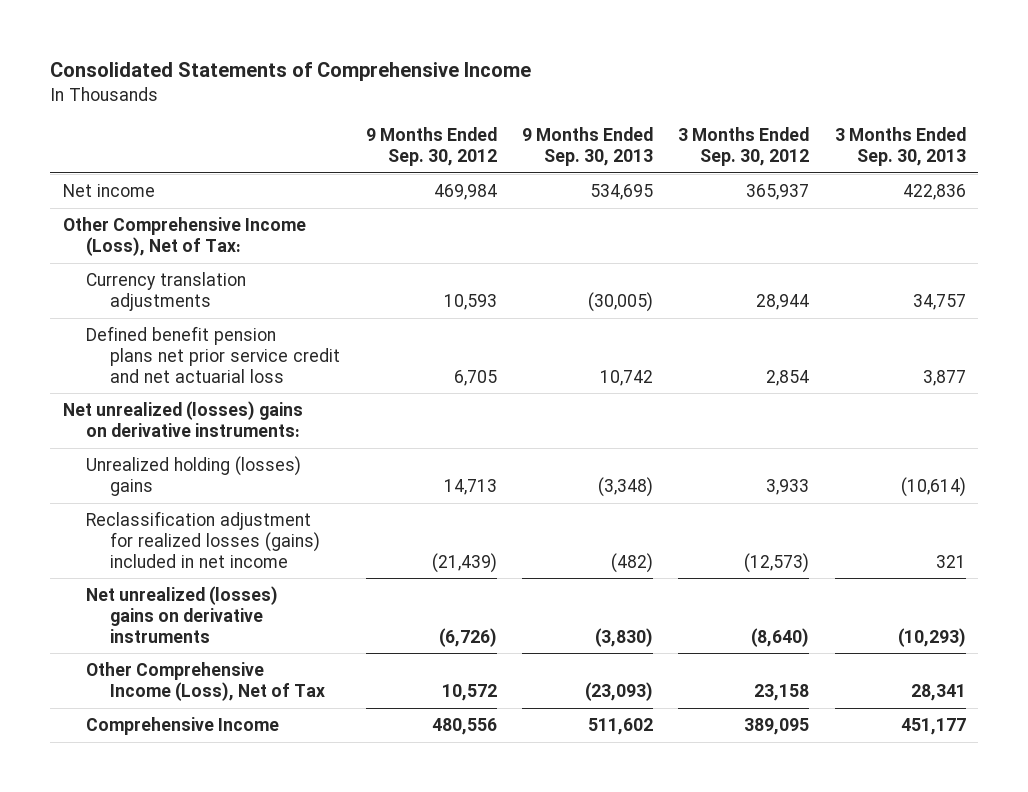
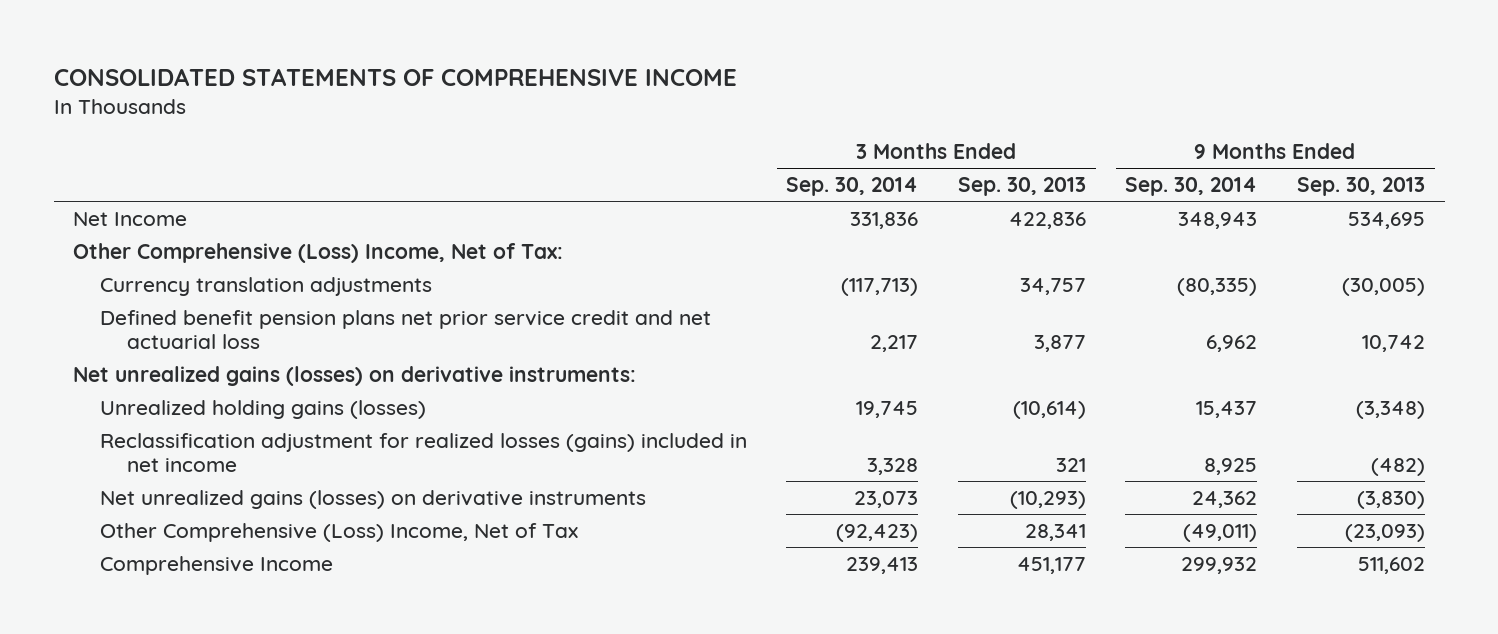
- Consolidated Statements of Comprehensive Income
+ CONSOLIDATED STATEMENTS OF COMPREHENSIVE INCOME
- | 9 Months Ended Sep. 30, 2012 | 9 Months Ended Sep. 30, 2013 | 3 Months Ended Sep. 30, 2012 | 3 Months Ended Sep. 30, 2013
+ | 3 Months Ended Sep. 30, 2014 | 3 Months Ended Sep. 30, 2013 | 9 Months Ended Sep. 30, 2014 | 9 Months Ended Sep. 30, 2013
- Net income | 469,984 | 534,695 | 365,937 | 422,836
- Other Comprehensive Income (Loss), Net of Tax:
+ Net Income | 331,836 | 422,836 | 348,943 | 534,695
+ Other Comprehensive (Loss) Income, Net of Tax:
- Net unrealized (losses) gains on derivative instruments:
- Unrealized holding (losses) gains | 14,713 | (3,348) | 3,933 | (10,614)
+ Net unrealized gains (losses) on derivative instruments:
+ Unrealized holding gains (losses) | 19,745 | (10,614) | 15,437 | (3,348)
- Net unrealized (losses) gains on derivative instruments | (6,726) | (3,830) | (8,640) | (10,293)
- Other Comprehensive Income (Loss), Net of Tax | 10,572 | (23,093) | 23,158 | 28,341
+ Net unrealized gains (losses) on derivative instruments | 23,073 | (10,293) | 24,362 | (3,830)
+ Other Comprehensive (Loss) Income, Net of Tax | (92,423) | 28,341 | (49,011) | (23,093)

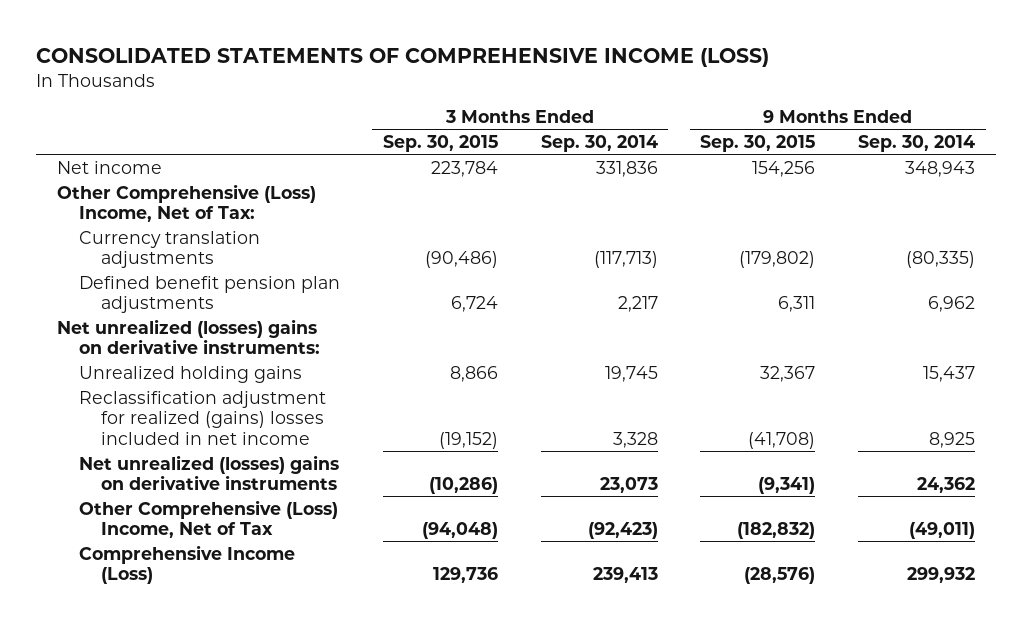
- CONSOLIDATED STATEMENTS OF COMPREHENSIVE INCOME
+ CONSOLIDATED STATEMENTS OF COMPREHENSIVE INCOME (LOSS)
- | 3 Months Ended Sep. 30, 2014 | 3 Months Ended Sep. 30, 2013 | 9 Months Ended Sep. 30, 2014 | 9 Months Ended Sep. 30, 2013
+ | 3 Months Ended Sep. 30, 2015 | 3 Months Ended Sep. 30, 2014 | 9 Months Ended Sep. 30, 2015 | 9 Months Ended Sep. 30, 2014
- Net Income | 331,836 | 422,836 | 348,943 | 534,695
+ Net income | 223,784 | 331,836 | 154,256 | 348,943
- Defined benefit pension plans net prior service credit and net actuarial loss | 2,217 | 3,877 | 6,962 | 10,742
- Net unrealized gains (losses) on derivative instruments:
- Unrealized holding gains (losses) | 19,745 | (10,614) | 15,437 | (3,348)
- Reclassification adjustment for realized losses (gains) included in net income | 3,328 | 321 | 8,925 | (482)
- Net unrealized gains (losses) on derivative instruments | 23,073 | (10,293) | 24,362 | (3,830)
+ Defined benefit pension plan adjustments | 6,724 | 2,217 | 6,311 | 6,962
+ Net unrealized (losses) gains on derivative instruments:
+ Unrealized holding gains | 8,866 | 19,745 | 32,367 | 15,437
+ Reclassification adjustment for realized (gains) losses included in net income | (19,152) | 3,328 | (41,708) | 8,925
+ Net unrealized (losses) gains on derivative instruments | (10,286) | 23,073 | (9,341) | 24,362
- Comprehensive Income | 239,413 | 451,177 | 299,932 | 511,602
+ Comprehensive Income (Loss) | 129,736 | 239,413 | (28,576) | 299,932

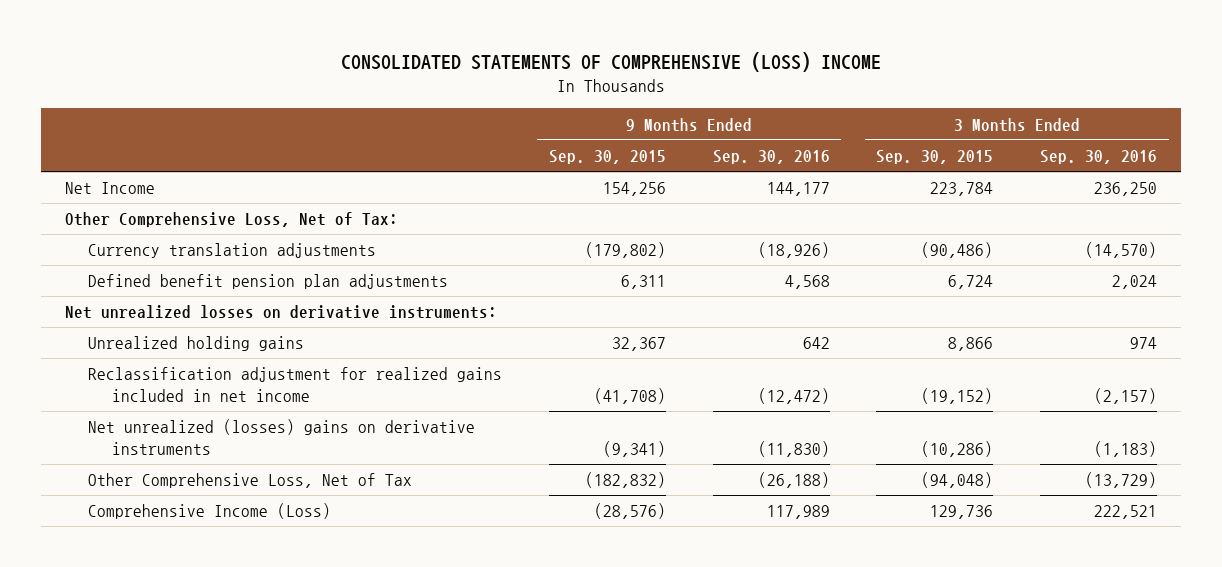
- CONSOLIDATED STATEMENTS OF COMPREHENSIVE INCOME (LOSS)
+ CONSOLIDATED STATEMENTS OF COMPREHENSIVE (LOSS) INCOME
- | 3 Months Ended Sep. 30, 2015 | 3 Months Ended Sep. 30, 2014 | 9 Months Ended Sep. 30, 2015 | 9 Months Ended Sep. 30, 2014
+ | 9 Months Ended Sep. 30, 2015 | 9 Months Ended Sep. 30, 2016 | 3 Months Ended Sep. 30, 2015 | 3 Months Ended Sep. 30, 2016
- Net income | 223,784 | 331,836 | 154,256 | 348,943
- Other Comprehensive (Loss) Income, Net of Tax:
+ Net Income | 154,256 | 144,177 | 223,784 | 236,250
+ Other Comprehensive Loss, Net of Tax:
- Net unrealized (losses) gains on derivative instruments:
+ Net unrealized losses on derivative instruments:
- Reclassification adjustment for realized (gains) losses included in net income | (19,152) | 3,328 | (41,708) | 8,925
+ Reclassification adjustment for realized gains included in net income | (41,708) | (12,472) | (19,152) | (2,157)
- Other Comprehensive (Loss) Income, Net of Tax | (94,048) | (92,423) | (182,832) | (49,011)
+ Other Comprehensive Loss, Net of Tax | (182,832) | (26,188) | (94,048) | (13,729)

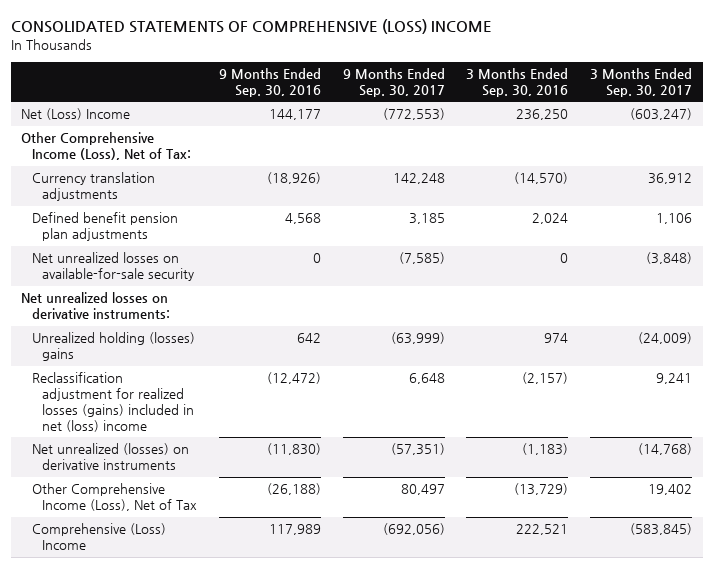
- | 9 Months Ended Sep. 30, 2015 | 9 Months Ended Sep. 30, 2016 | 3 Months Ended Sep. 30, 2015 | 3 Months Ended Sep. 30, 2016
+ | 9 Months Ended Sep. 30, 2016 | 9 Months Ended Sep. 30, 2017 | 3 Months Ended Sep. 30, 2016 | 3 Months Ended Sep. 30, 2017
- Net Income | 154,256 | 144,177 | 223,784 | 236,250
- Other Comprehensive Loss, Net of Tax:
+ Net (Loss) Income | 144,177 | (772,553) | 236,250 | (603,247)
+ Other Comprehensive Income (Loss), Net of Tax:
+ Net unrealized losses on available-for-sale security | 0 | (7,585) | 0 | (3,848)
- Unrealized holding gains | 32,367 | 642 | 8,866 | 974
- Reclassification adjustment for realized gains included in net income | (41,708) | (12,472) | (19,152) | (2,157)
- Net unrealized (losses) gains on derivative instruments | (9,341) | (11,830) | (10,286) | (1,183)
- Other Comprehensive Loss, Net of Tax | (182,832) | (26,188) | (94,048) | (13,729)
- Comprehensive Income (Loss) | (28,576) | 117,989 | 129,736 | 222,521
+ Unrealized holding (losses) gains | 642 | (63,999) | 974 | (24,009)
+ Reclassification adjustment for realized losses (gains) included in net (loss) income | (12,472) | 6,648 | (2,157) | 9,241
+ Net unrealized (losses) on derivative instruments | (11,830) | (57,351) | (1,183) | (14,768)
+ Other Comprehensive Income (Loss), Net of Tax | (26,188) | 80,497 | (13,729) | 19,402
+ Comprehensive (Loss) Income | 117,989 | (692,056) | 222,521 | (583,845)

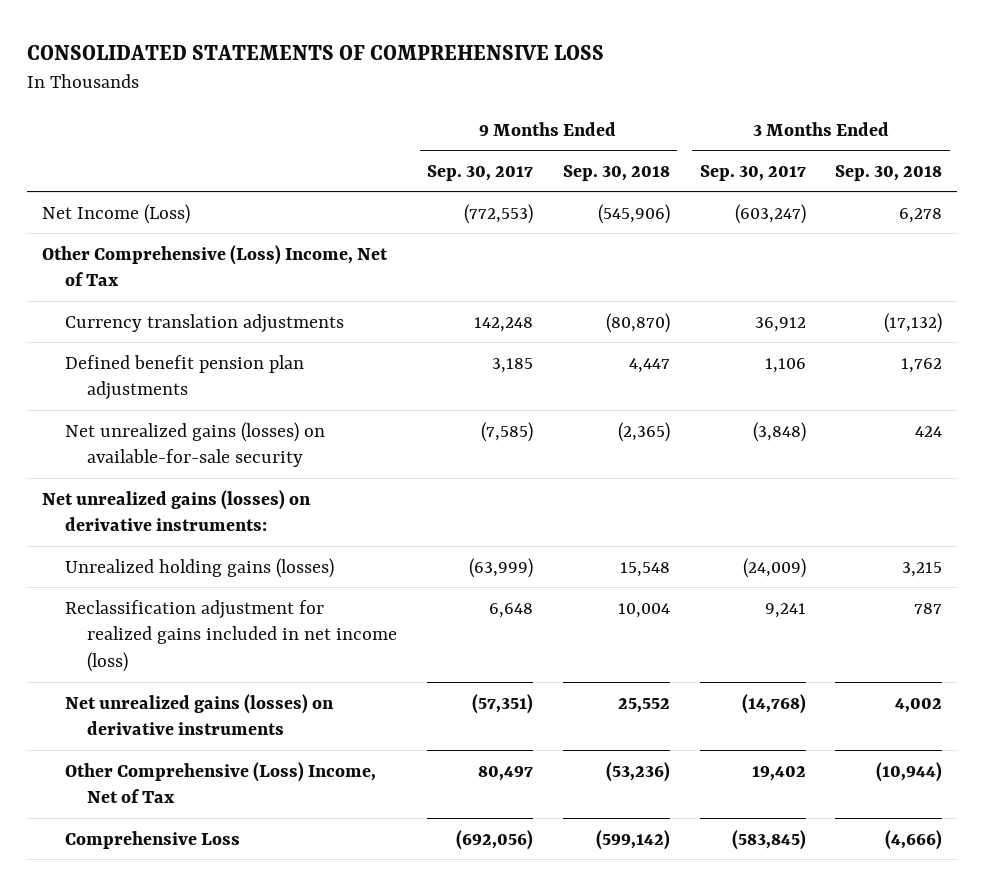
- CONSOLIDATED STATEMENTS OF COMPREHENSIVE (LOSS) INCOME
+ CONSOLIDATED STATEMENTS OF COMPREHENSIVE LOSS
- | 9 Months Ended Sep. 30, 2016 | 9 Months Ended Sep. 30, 2017 | 3 Months Ended Sep. 30, 2016 | 3 Months Ended Sep. 30, 2017
+ | 9 Months Ended Sep. 30, 2017 | 9 Months Ended Sep. 30, 2018 | 3 Months Ended Sep. 30, 2017 | 3 Months Ended Sep. 30, 2018
- Net (Loss) Income | 144,177 | (772,553) | 236,250 | (603,247)
- Other Comprehensive Income (Loss), Net of Tax:
+ Net Income (Loss) | (772,553) | (545,906) | (603,247) | 6,278
+ Other Comprehensive (Loss) Income, Net of Tax
- Net unrealized losses on available-for-sale security | 0 | (7,585) | 0 | (3,848)
- Net unrealized losses on derivative instruments:
- Unrealized holding (losses) gains | 642 | (63,999) | 974 | (24,009)
- Reclassification adjustment for realized losses (gains) included in net (loss) income | (12,472) | 6,648 | (2,157) | 9,241
- Net unrealized (losses) on derivative instruments | (11,830) | (57,351) | (1,183) | (14,768)
- Other Comprehensive Income (Loss), Net of Tax | (26,188) | 80,497 | (13,729) | 19,402
- Comprehensive (Loss) Income | 117,989 | (692,056) | 222,521 | (583,845)
+ Net unrealized gains (losses) on available-for-sale security | (7,585) | (2,365) | (3,848) | 424
+ Net unrealized gains (losses) on derivative instruments:
+ Unrealized holding gains (losses) | (63,999) | 15,548 | (24,009) | 3,215
+ Reclassification adjustment for realized gains included in net income (loss) | 6,648 | 10,004 | 9,241 | 787
+ Net unrealized gains (losses) on derivative instruments | (57,351) | 25,552 | (14,768) | 4,002
+ Other Comprehensive (Loss) Income, Net of Tax | 80,497 | (53,236) | 19,402 | (10,944)
+ Comprehensive Loss | (692,056) | (599,142) | (583,845) | (4,666)

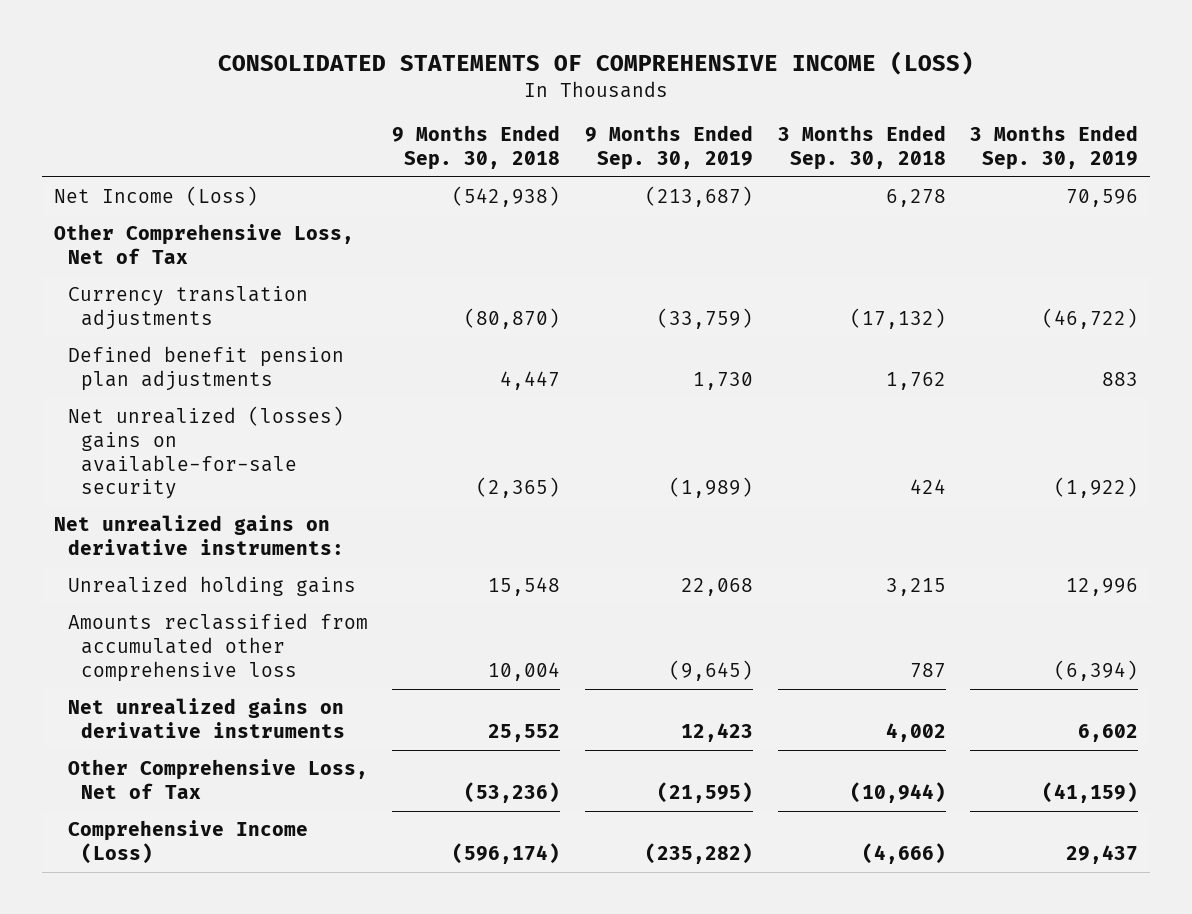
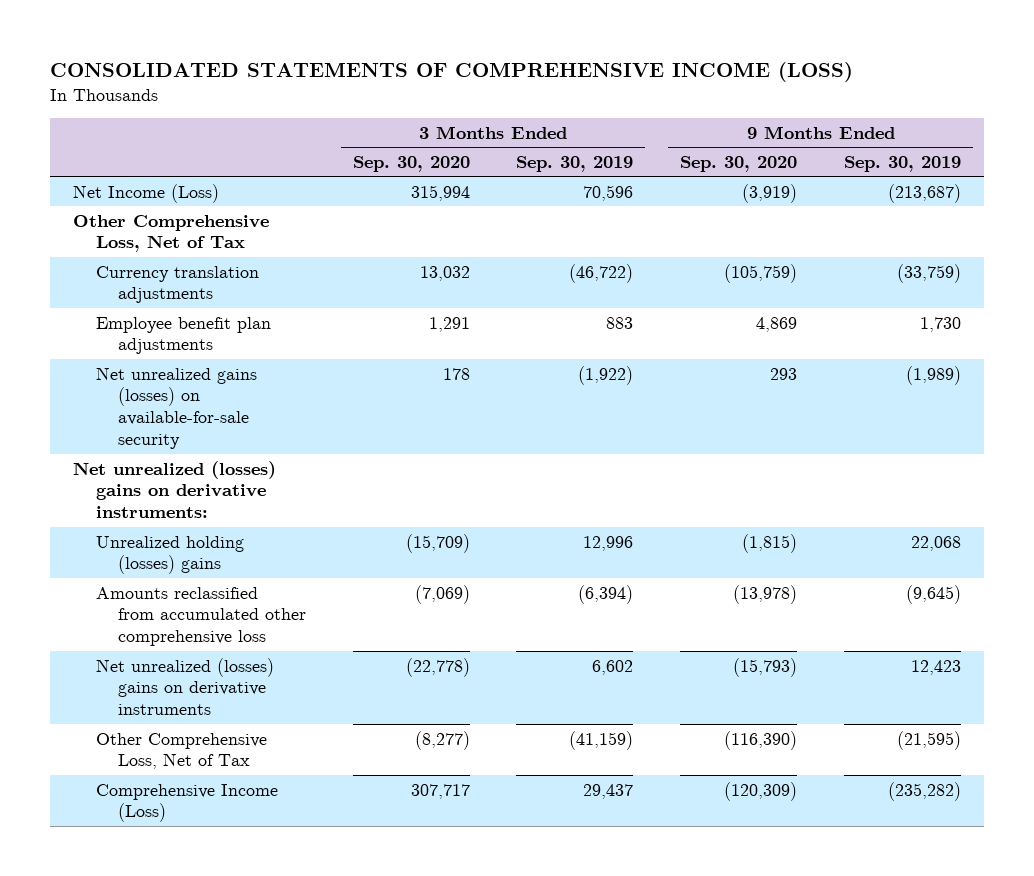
- | 9 Months Ended Sep. 30, 2018 | 9 Months Ended Sep. 30, 2019 | 3 Months Ended Sep. 30, 2018 | 3 Months Ended Sep. 30, 2019
+ | 3 Months Ended Sep. 30, 2020 | 3 Months Ended Sep. 30, 2019 | 9 Months Ended Sep. 30, 2020 | 9 Months Ended Sep. 30, 2019
- Defined benefit pension plan adjustments | 4,447 | 1,730 | 1,762 | 883
- Net unrealized (losses) gains on available-for-sale security | (2,365) | (1,989) | 424 | (1,922)
- Net unrealized gains on derivative instruments:
- Unrealized holding gains | 15,548 | 22,068 | 3,215 | 12,996
+ Employee benefit plan adjustments | 1,291 | 883 | 4,869 | 1,730
+ Net unrealized gains (losses) on available-for-sale security | 178 | (1,922) | 293 | (1,989)
+ Net unrealized (losses) gains on derivative instruments:
+ Unrealized holding (losses) gains | (15,709) | 12,996 | (1,815) | 22,068
- Net unrealized gains on derivative instruments | 25,552 | 12,423 | 4,002 | 6,602
+ Net unrealized (losses) gains on derivative instruments | (22,778) | 6,602 | (15,793) | 12,423

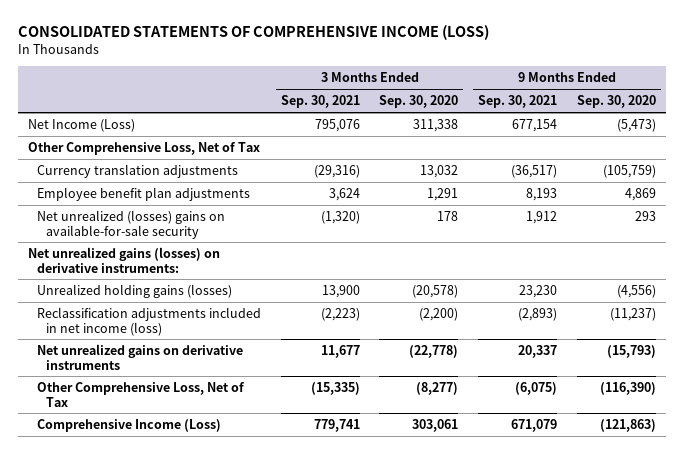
- | 3 Months Ended Sep. 30, 2020 | 3 Months Ended Sep. 30, 2019 | 9 Months Ended Sep. 30, 2020 | 9 Months Ended Sep. 30, 2019
+ | 3 Months Ended Sep. 30, 2021 | 3 Months Ended Sep. 30, 2020 | 9 Months Ended Sep. 30, 2021 | 9 Months Ended Sep. 30, 2020
- Net Income (Loss) | 315,994 | 70,596 | (3,919) | (213,687)
+ Net Income (Loss) | 795,076 | 311,338 | 677,154 | (5,473)
- Net unrealized gains (losses) on available-for-sale security | 178 | (1,922) | 293 | (1,989)
- Net unrealized (losses) gains on derivative instruments:
- Unrealized holding (losses) gains | (15,709) | 12,996 | (1,815) | 22,068
- Amounts reclassified from accumulated other comprehensive loss | (7,069) | (6,394) | (13,978) | (9,645)
- Net unrealized (losses) gains on derivative instruments | (22,778) | 6,602 | (15,793) | 12,423
+ Net unrealized (losses) gains on available-for-sale security | (1,320) | 178 | 1,912 | 293
+ Net unrealized gains (losses) on derivative instruments:
+ Unrealized holding gains (losses) | 13,900 | (20,578) | 23,230 | (4,556)
+ Reclassification adjustments included in net income (loss) | (2,223) | (2,200) | (2,893) | (11,237)
+ Net unrealized gains on derivative instruments | 11,677 | (22,778) | 20,337 | (15,793)
- Comprehensive Income (Loss) | 307,717 | 29,437 | (120,309) | (235,282)
+ Comprehensive Income (Loss) | 779,741 | 303,061 | 671,079 | (121,863)

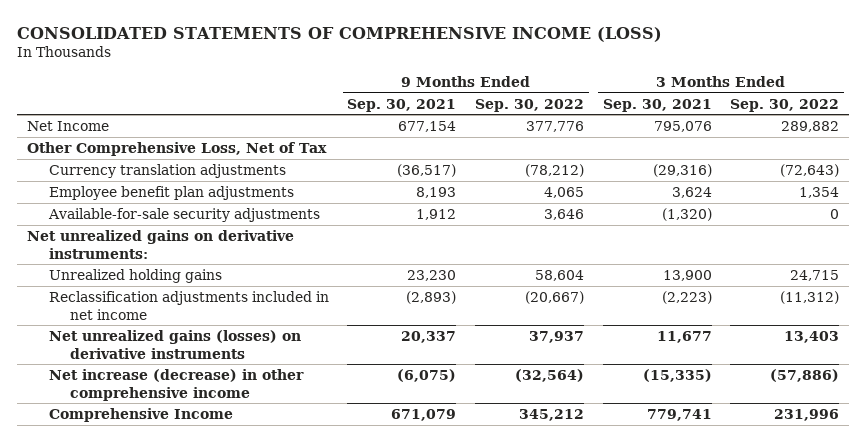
- | 3 Months Ended Sep. 30, 2021 | 3 Months Ended Sep. 30, 2020 | 9 Months Ended Sep. 30, 2021 | 9 Months Ended Sep. 30, 2020
+ | 9 Months Ended Sep. 30, 2021 | 9 Months Ended Sep. 30, 2022 | 3 Months Ended Sep. 30, 2021 | 3 Months Ended Sep. 30, 2022
- Net Income (Loss) | 795,076 | 311,338 | 677,154 | (5,473)
+ Net Income | 677,154 | 377,776 | 795,076 | 289,882
- Net unrealized (losses) gains on available-for-sale security | (1,320) | 178 | 1,912 | 293
- Net unrealized gains (losses) on derivative instruments:
- Unrealized holding gains (losses) | 13,900 | (20,578) | 23,230 | (4,556)
- Reclassification adjustments included in net income (loss) | (2,223) | (2,200) | (2,893) | (11,237)
- Net unrealized gains on derivative instruments | 11,677 | (22,778) | 20,337 | (15,793)
- Other Comprehensive Loss, Net of Tax | (15,335) | (8,277) | (6,075) | (116,390)
- Comprehensive Income (Loss) | 779,741 | 303,061 | 671,079 | (121,863)
+ Available-for-sale security adjustments | 1,912 | 3,646 | (1,320) | 0
+ Net unrealized gains on derivative instruments:
+ Unrealized holding gains | 23,230 | 58,604 | 13,900 | 24,715
+ Reclassification adjustments included in net income | (2,893) | (20,667) | (2,223) | (11,312)
+ Net unrealized gains (losses) on derivative instruments | 20,337 | 37,937 | 11,677 | 13,403
+ Net increase (decrease) in other comprehensive income | (6,075) | (32,564) | (15,335) | (57,886)
+ Comprehensive Income | 671,079 | 345,212 | 779,741 | 231,996

